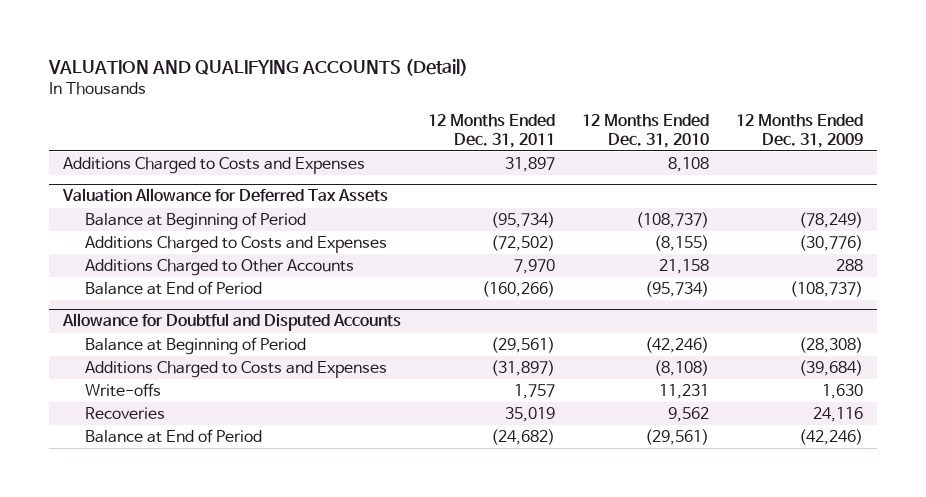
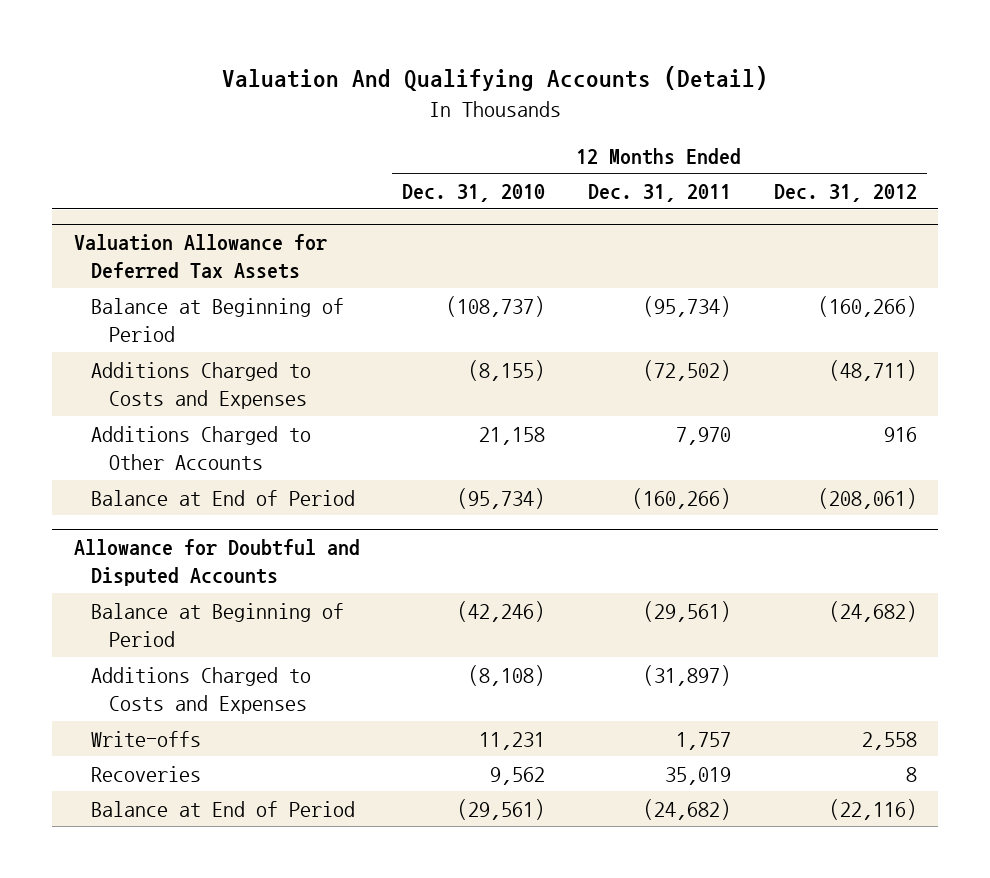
- VALUATION AND QUALIFYING ACCOUNTS (Detail)
+ Valuation And Qualifying Accounts (Detail)
- | 12 Months Ended Dec. 31, 2011 | 12 Months Ended Dec. 31, 2010 | 12 Months Ended Dec. 31, 2009
+ | 12 Months Ended Dec. 31, 2010 | 12 Months Ended Dec. 31, 2011 | 12 Months Ended Dec. 31, 2012
- Additions Charged to Costs and Expenses | 31,897 | 8,108 |

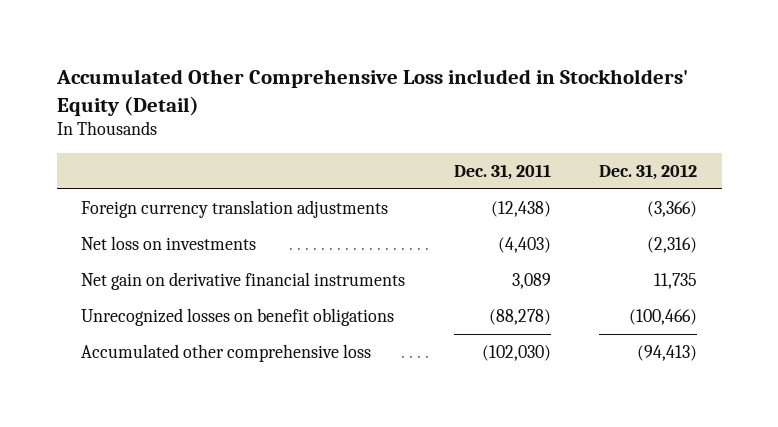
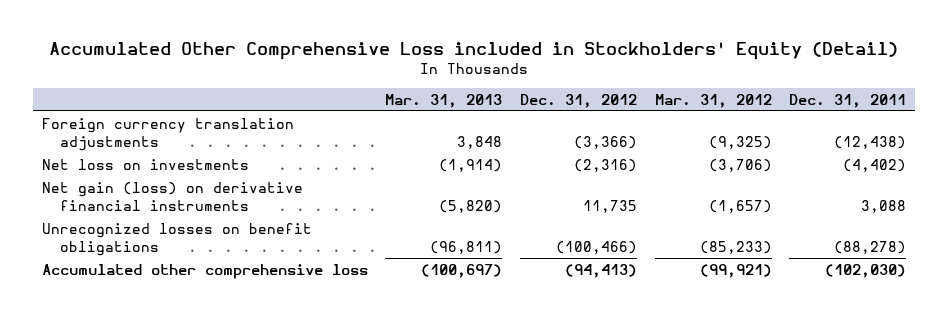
- | Dec. 31, 2011 | Dec. 31, 2012
+ | Mar. 31, 2013 | Dec. 31, 2012 | Mar. 31, 2012 | Dec. 31, 2011
- Net loss on investments | (4,403) | (2,316)
- Net gain on derivative financial instruments | 3,089 | 11,735
+ Net loss on investments | (1,914) | (2,316) | (3,706) | (4,402)
+ Net gain (loss) on derivative financial instruments | (5,820) | 11,735 | (1,657) | 3,088

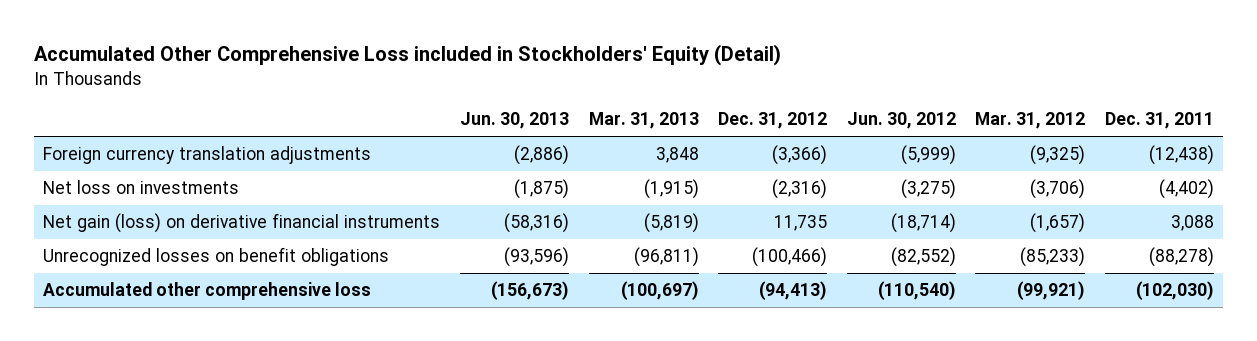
- | Mar. 31, 2013 | Dec. 31, 2012 | Mar. 31, 2012 | Dec. 31, 2011
+ | Jun. 30, 2013 | Mar. 31, 2013 | Dec. 31, 2012 | Jun. 30, 2012 | Mar. 31, 2012 | Dec. 31, 2011
- Net loss on investments | (1,914) | (2,316) | (3,706) | (4,402)
- Net gain (loss) on derivative financial instruments | (5,820) | 11,735 | (1,657) | 3,088
+ Net loss on investments | (1,875) | (1,915) | (2,316) | (3,275) | (3,706) | (4,402)
+ Net gain (loss) on derivative financial instruments | (58,316) | (5,819) | 11,735 | (18,714) | (1,657) | 3,088

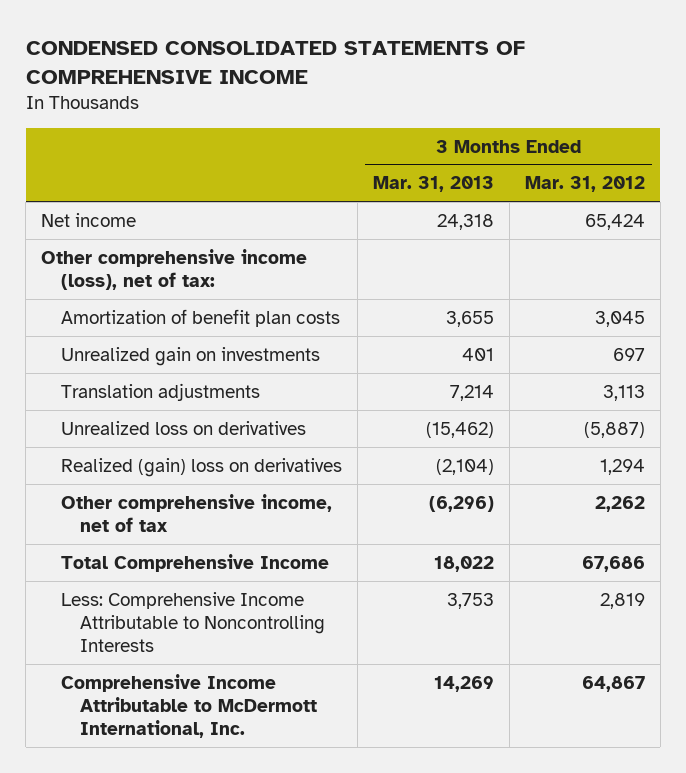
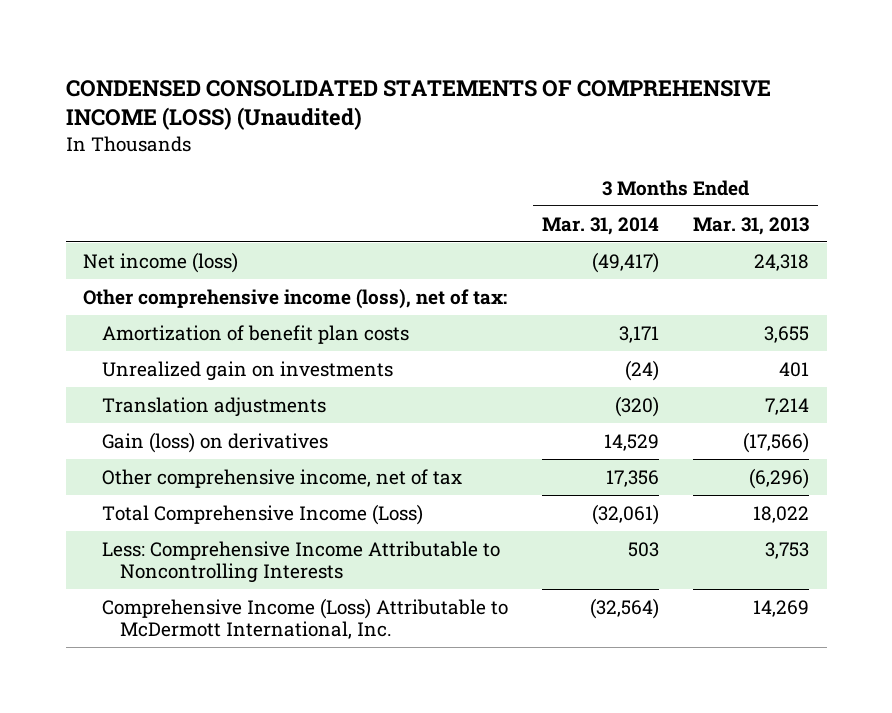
- CONDENSED CONSOLIDATED STATEMENTS OF COMPREHENSIVE INCOME
+ CONDENSED CONSOLIDATED STATEMENTS OF COMPREHENSIVE INCOME (LOSS) (Unaudited)
- | 3 Months Ended Mar. 31, 2013 | 3 Months Ended Mar. 31, 2012
+ | 3 Months Ended Mar. 31, 2014 | 3 Months Ended Mar. 31, 2013
- Net income | 24,318 | 65,424
+ Net income (loss) | (49,417) | 24,318
- Unrealized loss on derivatives | (15,462) | (5,887)
- Realized (gain) loss on derivatives | (2,104) | 1,294
+ Gain (loss) on derivatives | 14,529 | (17,566)
- Total Comprehensive Income | 18,022 | 67,686
+ Total Comprehensive Income (Loss) | (32,061) | 18,022
- Comprehensive Income Attributable to McDermott International, Inc. | 14,269 | 64,867
+ Comprehensive Income (Loss) Attributable to McDermott International, Inc. | (32,564) | 14,269

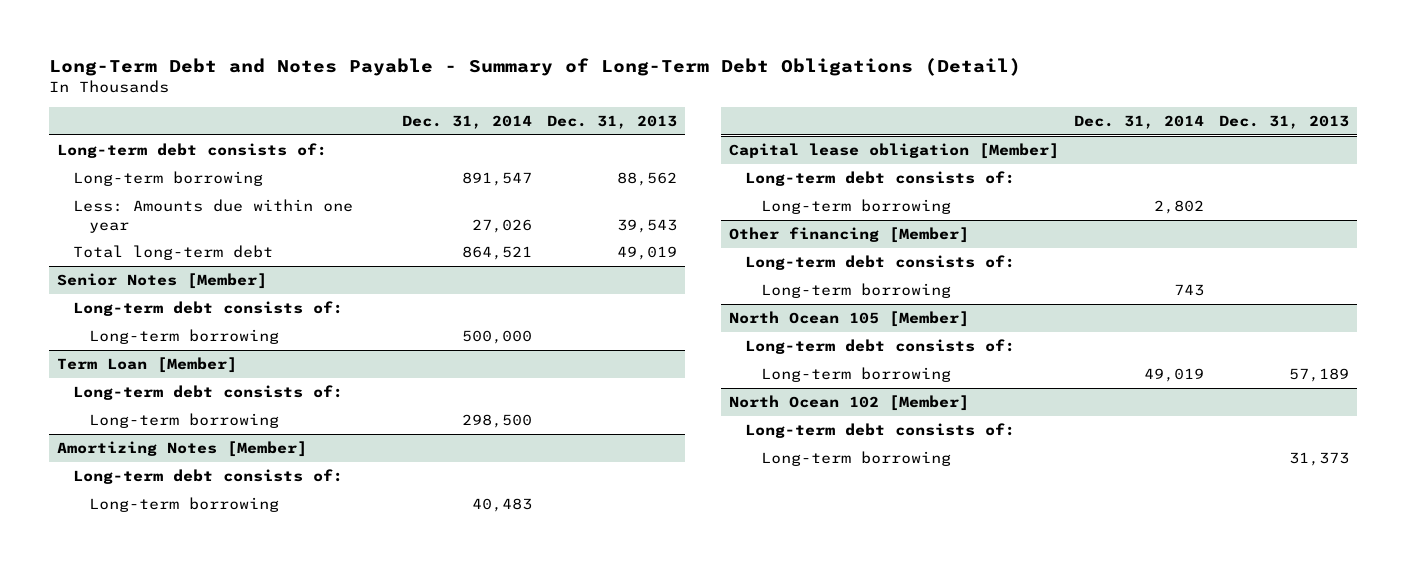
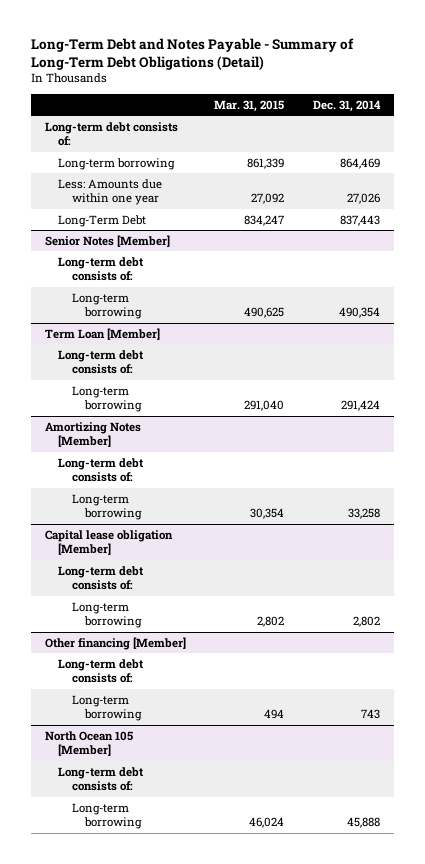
- | Dec. 31, 2014 | Dec. 31, 2013
+ | Mar. 31, 2015 | Dec. 31, 2014
- Long-term borrowing | 891,547 | 88,562
+ Long-term borrowing | 861,339 | 864,469
- Total long-term debt | 864,521 | 49,019
+ Long-Term Debt | 834,247 | 837,443
@ Senior Notes [Member]
- Long-term borrowing | 500,000 |
+ Long-term borrowing | 490,625 | 490,354
@ Term Loan [Member]
- Long-term borrowing | 298,500 |
+ Long-term borrowing | 291,040 | 291,424
@ Amortizing Notes [Member]
- Long-term borrowing | 40,483 |
+ Long-term borrowing | 30,354 | 33,258
@ North Ocean 105 [Member]
- Long-term borrowing | 49,019 | 57,189
- North Ocean 102 [Member]
- Long-term debt consists of:
- Long-term borrowing | | 31,373
@ North Ocean 105 [Member]
+ Long-term borrowing | 46,024 | 45,888

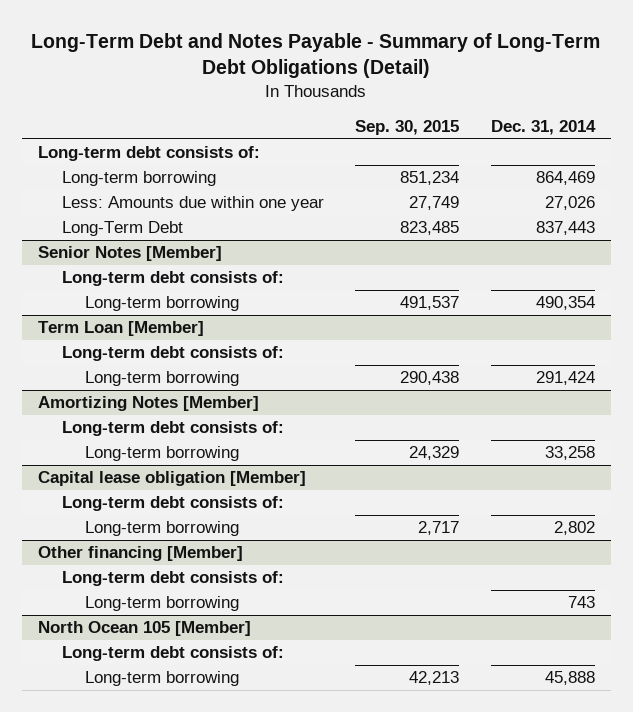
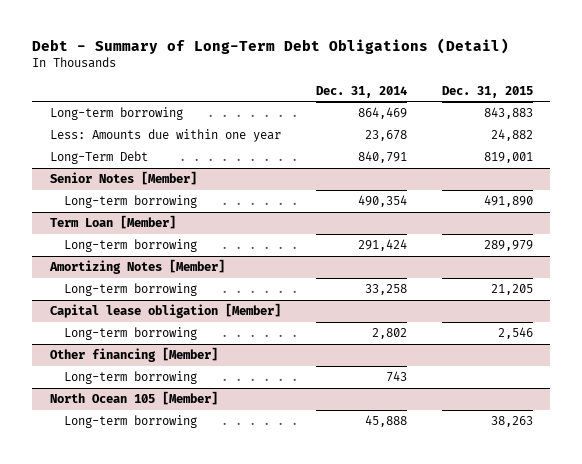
- Long-Term Debt and Notes Payable - Summary of Long-Term Debt Obligations (Detail)
+ Debt - Summary of Long-Term Debt Obligations (Detail)
- | Sep. 30, 2015 | Dec. 31, 2014
+ | Dec. 31, 2014 | Dec. 31, 2015
- Long-term debt consists of:
- Less: Amounts due within one year | 27,749 | 27,026
- Long-Term Debt | 823,485 | 837,443
+ Less: Amounts due within one year | 23,678 | 24,882
+ Long-Term Debt | 840,791 | 819,001
@ Senior Notes [Member]
- Long-term debt consists of:
@ Term Loan [Member]
- Long-term debt consists of:
@ Amortizing Notes [Member]
- Long-term debt consists of:
@ Capital lease obligation [Member]
- Long-term debt consists of:
@ Other financing [Member]
- Long-term debt consists of:
@ North Ocean 105 [Member]
- Long-term debt consists of:

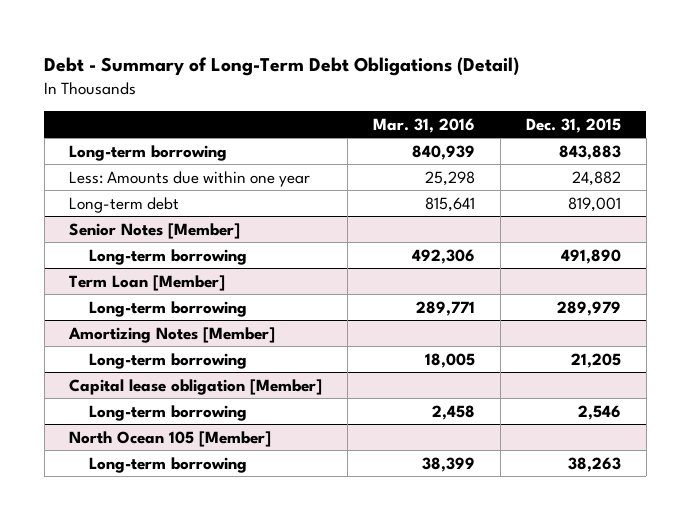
- | Dec. 31, 2014 | Dec. 31, 2015
+ | Mar. 31, 2016 | Dec. 31, 2015
- Long-Term Debt | 840,791 | 819,001
+ Long-term debt | 815,641 | 819,001
- Other financing [Member]
- Long-term borrowing | 743 |

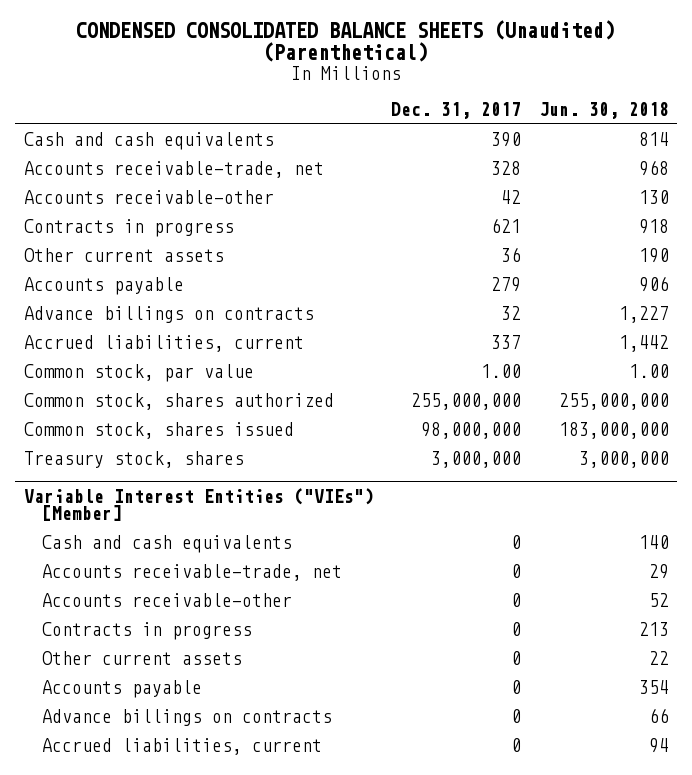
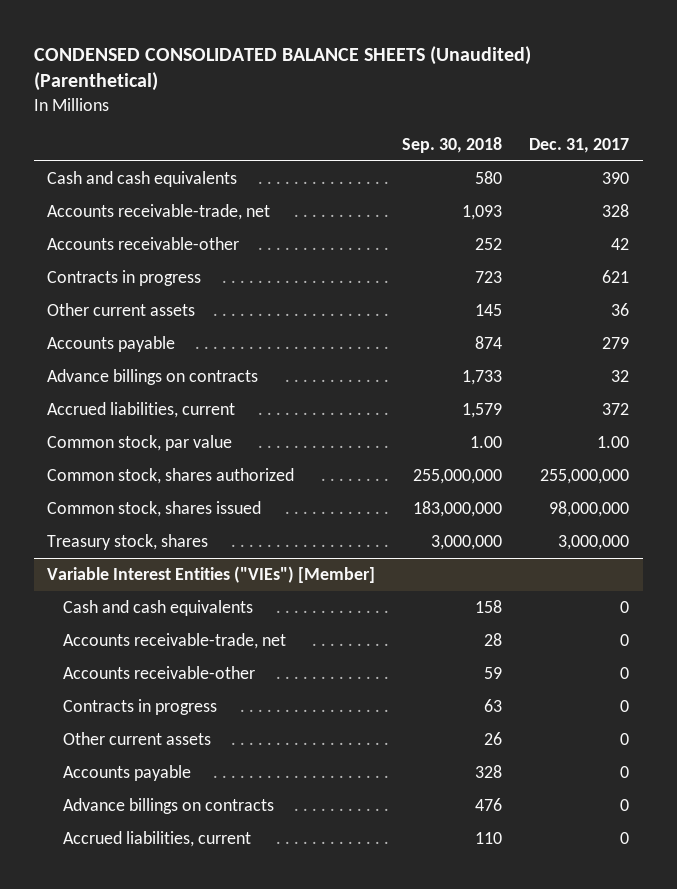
- | Dec. 31, 2017 | Jun. 30, 2018
+ | Sep. 30, 2018 | Dec. 31, 2017
- Accrued liabilities, current | 337 | 1,442
+ Accrued liabilities, current | 1,579 | 372

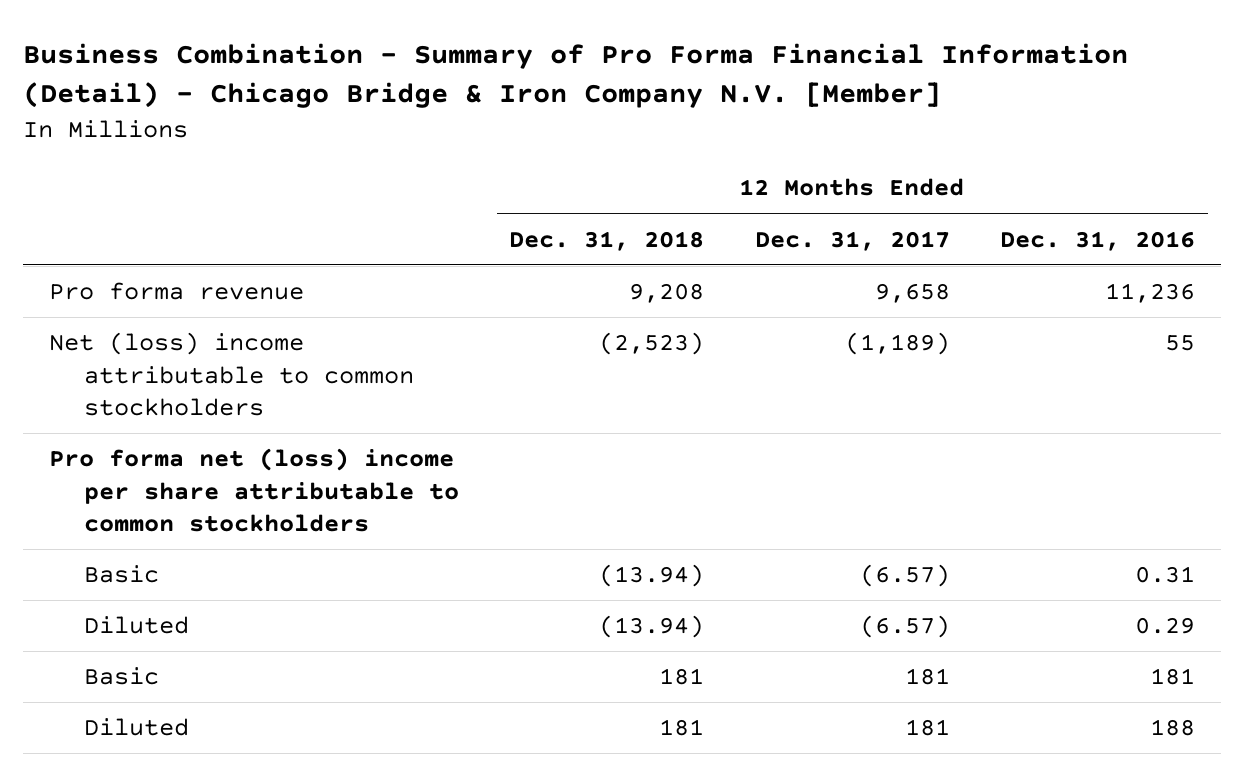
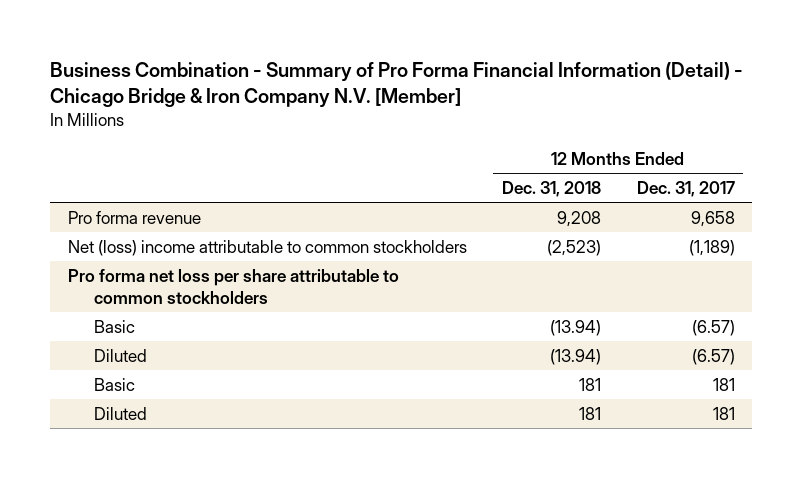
- | 12 Months Ended Dec. 31, 2018 | 12 Months Ended Dec. 31, 2017 | 12 Months Ended Dec. 31, 2016
+ | 12 Months Ended Dec. 31, 2018 | 12 Months Ended Dec. 31, 2017
- Pro forma net (loss) income per share attributable to common stockholders
+ Pro forma net loss per share attributable to common stockholders

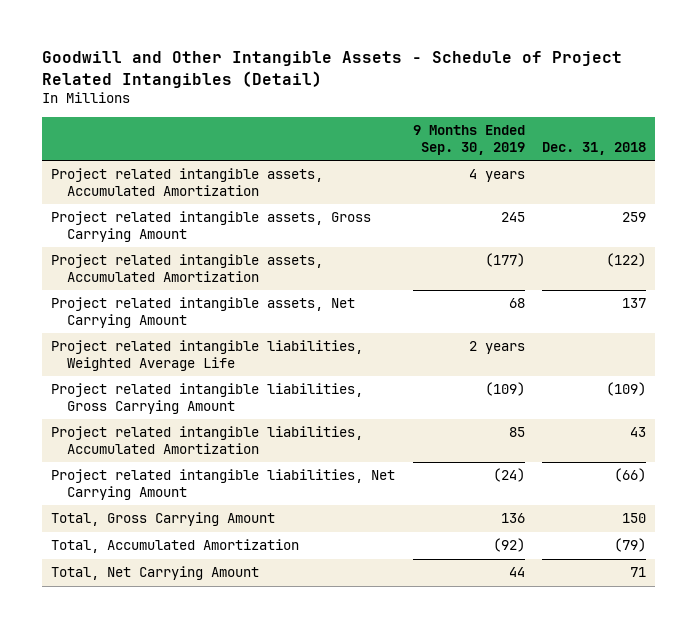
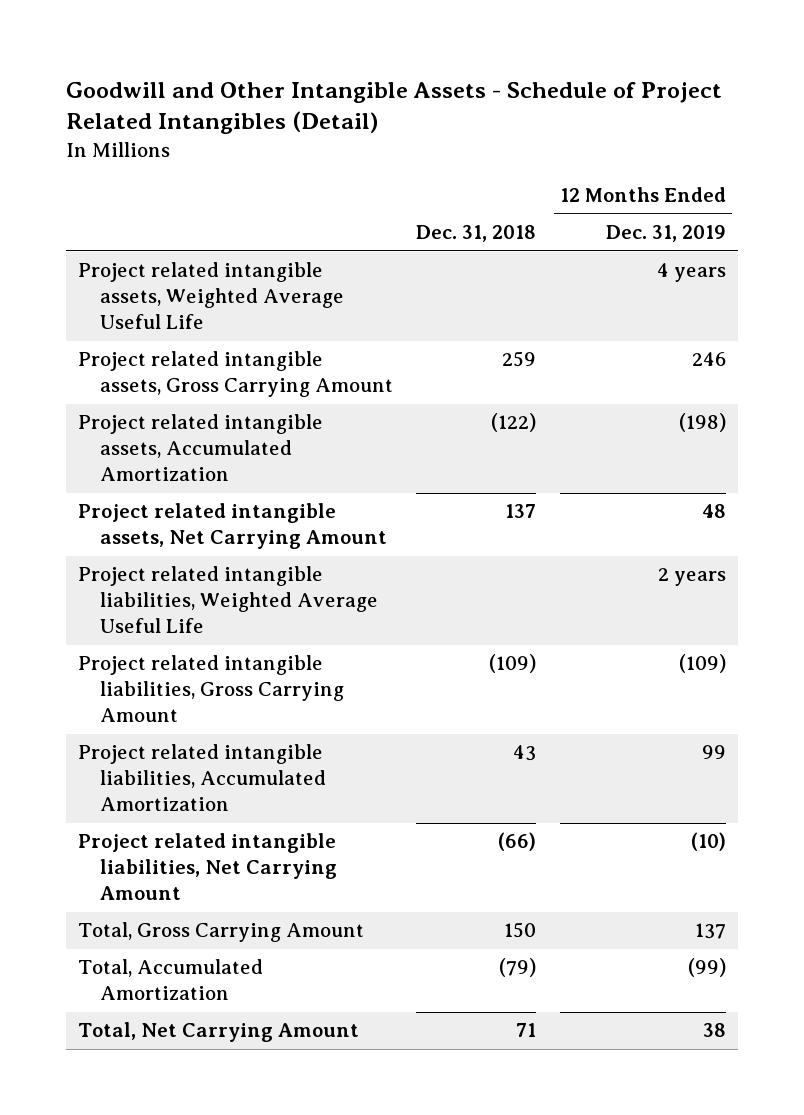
- | 9 Months Ended Sep. 30, 2019 | Dec. 31, 2018
+ | Dec. 31, 2018 | 12 Months Ended Dec. 31, 2019
- Project related intangible assets, Accumulated Amortization | 4 years |
+ Project related intangible assets, Weighted Average Useful Life | | 4 years
- Project related intangible liabilities, Weighted Average Life | 2 years |
+ Project related intangible liabilities, Weighted Average Useful Life | | 2 years

